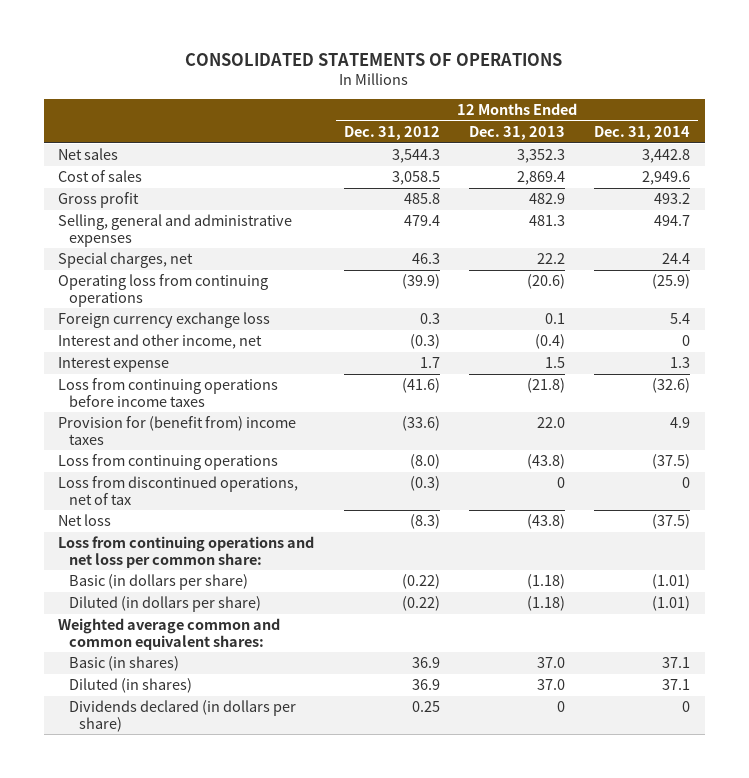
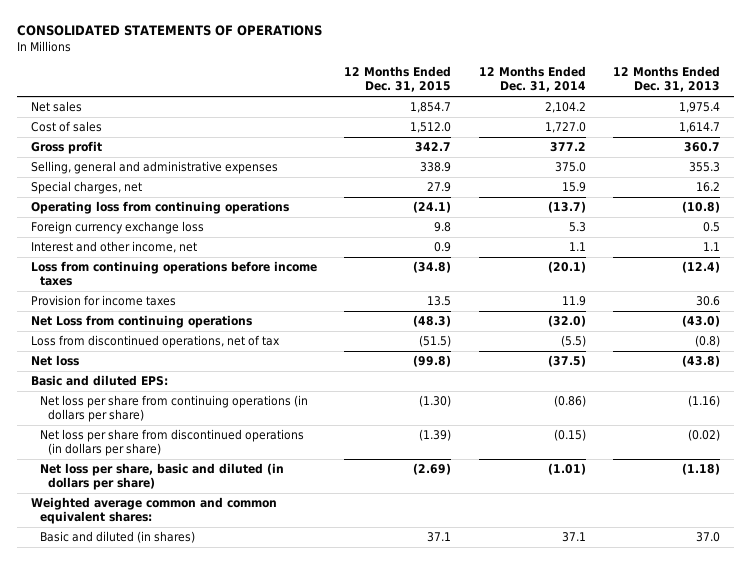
- | 12 Months Ended Dec. 31, 2012 | 12 Months Ended Dec. 31, 2013 | 12 Months Ended Dec. 31, 2014
+ | 12 Months Ended Dec. 31, 2015 | 12 Months Ended Dec. 31, 2014 | 12 Months Ended Dec. 31, 2013
- Net sales | 3,544.3 | 3,352.3 | 3,442.8
- Cost of sales | 3,058.5 | 2,869.4 | 2,949.6
- Gross profit | 485.8 | 482.9 | 493.2
- Selling, general and administrative expenses | 479.4 | 481.3 | 494.7
- Special charges, net | 46.3 | 22.2 | 24.4
- Operating loss from continuing operations | (39.9) | (20.6) | (25.9)
- Foreign currency exchange loss | 0.3 | 0.1 | 5.4
- Interest and other income, net | (0.3) | (0.4) | 0
- Interest expense | 1.7 | 1.5 | 1.3
- Loss from continuing operations before income taxes | (41.6) | (21.8) | (32.6)
- Provision for (benefit from) income taxes | (33.6) | 22.0 | 4.9
- Loss from continuing operations | (8.0) | (43.8) | (37.5)
- Loss from discontinued operations, net of tax | (0.3) | 0 | 0
+ Net sales | 1,854.7 | 2,104.2 | 1,975.4
+ Cost of sales | 1,512.0 | 1,727.0 | 1,614.7
+ Gross profit | 342.7 | 377.2 | 360.7
+ Selling, general and administrative expenses | 338.9 | 375.0 | 355.3
+ Special charges, net | 27.9 | 15.9 | 16.2
+ Operating loss from continuing operations | (24.1) | (13.7) | (10.8)
+ Foreign currency exchange loss | 9.8 | 5.3 | 0.5
+ Interest and other income, net | 0.9 | 1.1 | 1.1
+ Loss from continuing operations before income taxes | (34.8) | (20.1) | (12.4)
+ Provision for income taxes | 13.5 | 11.9 | 30.6
+ Net Loss from continuing operations | (48.3) | (32.0) | (43.0)
+ Loss from discontinued operations, net of tax | (51.5) | (5.5) | (0.8)
- Loss from continuing operations and net loss per common share:
- Basic (in dollars per share) | (0.22) | (1.18) | (1.01)
- Diluted (in dollars per share) | (0.22) | (1.18) | (1.01)
+ Basic and diluted EPS:
+ Net loss per share from continuing operations (in dollars per share) | (1.30) | (0.86) | (1.16)
+ Net loss per share from discontinued operations (in dollars per share) | (1.39) | (0.15) | (0.02)
+ Net loss per share, basic and diluted (in dollars per share) | (2.69) | (1.01) | (1.18)
- Basic (in shares) | 36.9 | 37.0 | 37.1
- Diluted (in shares) | 36.9 | 37.0 | 37.1
- Dividends declared (in dollars per share) | 0.25 | 0 | 0
+ Basic and diluted (in shares) | 37.1 | 37.1 | 37.0

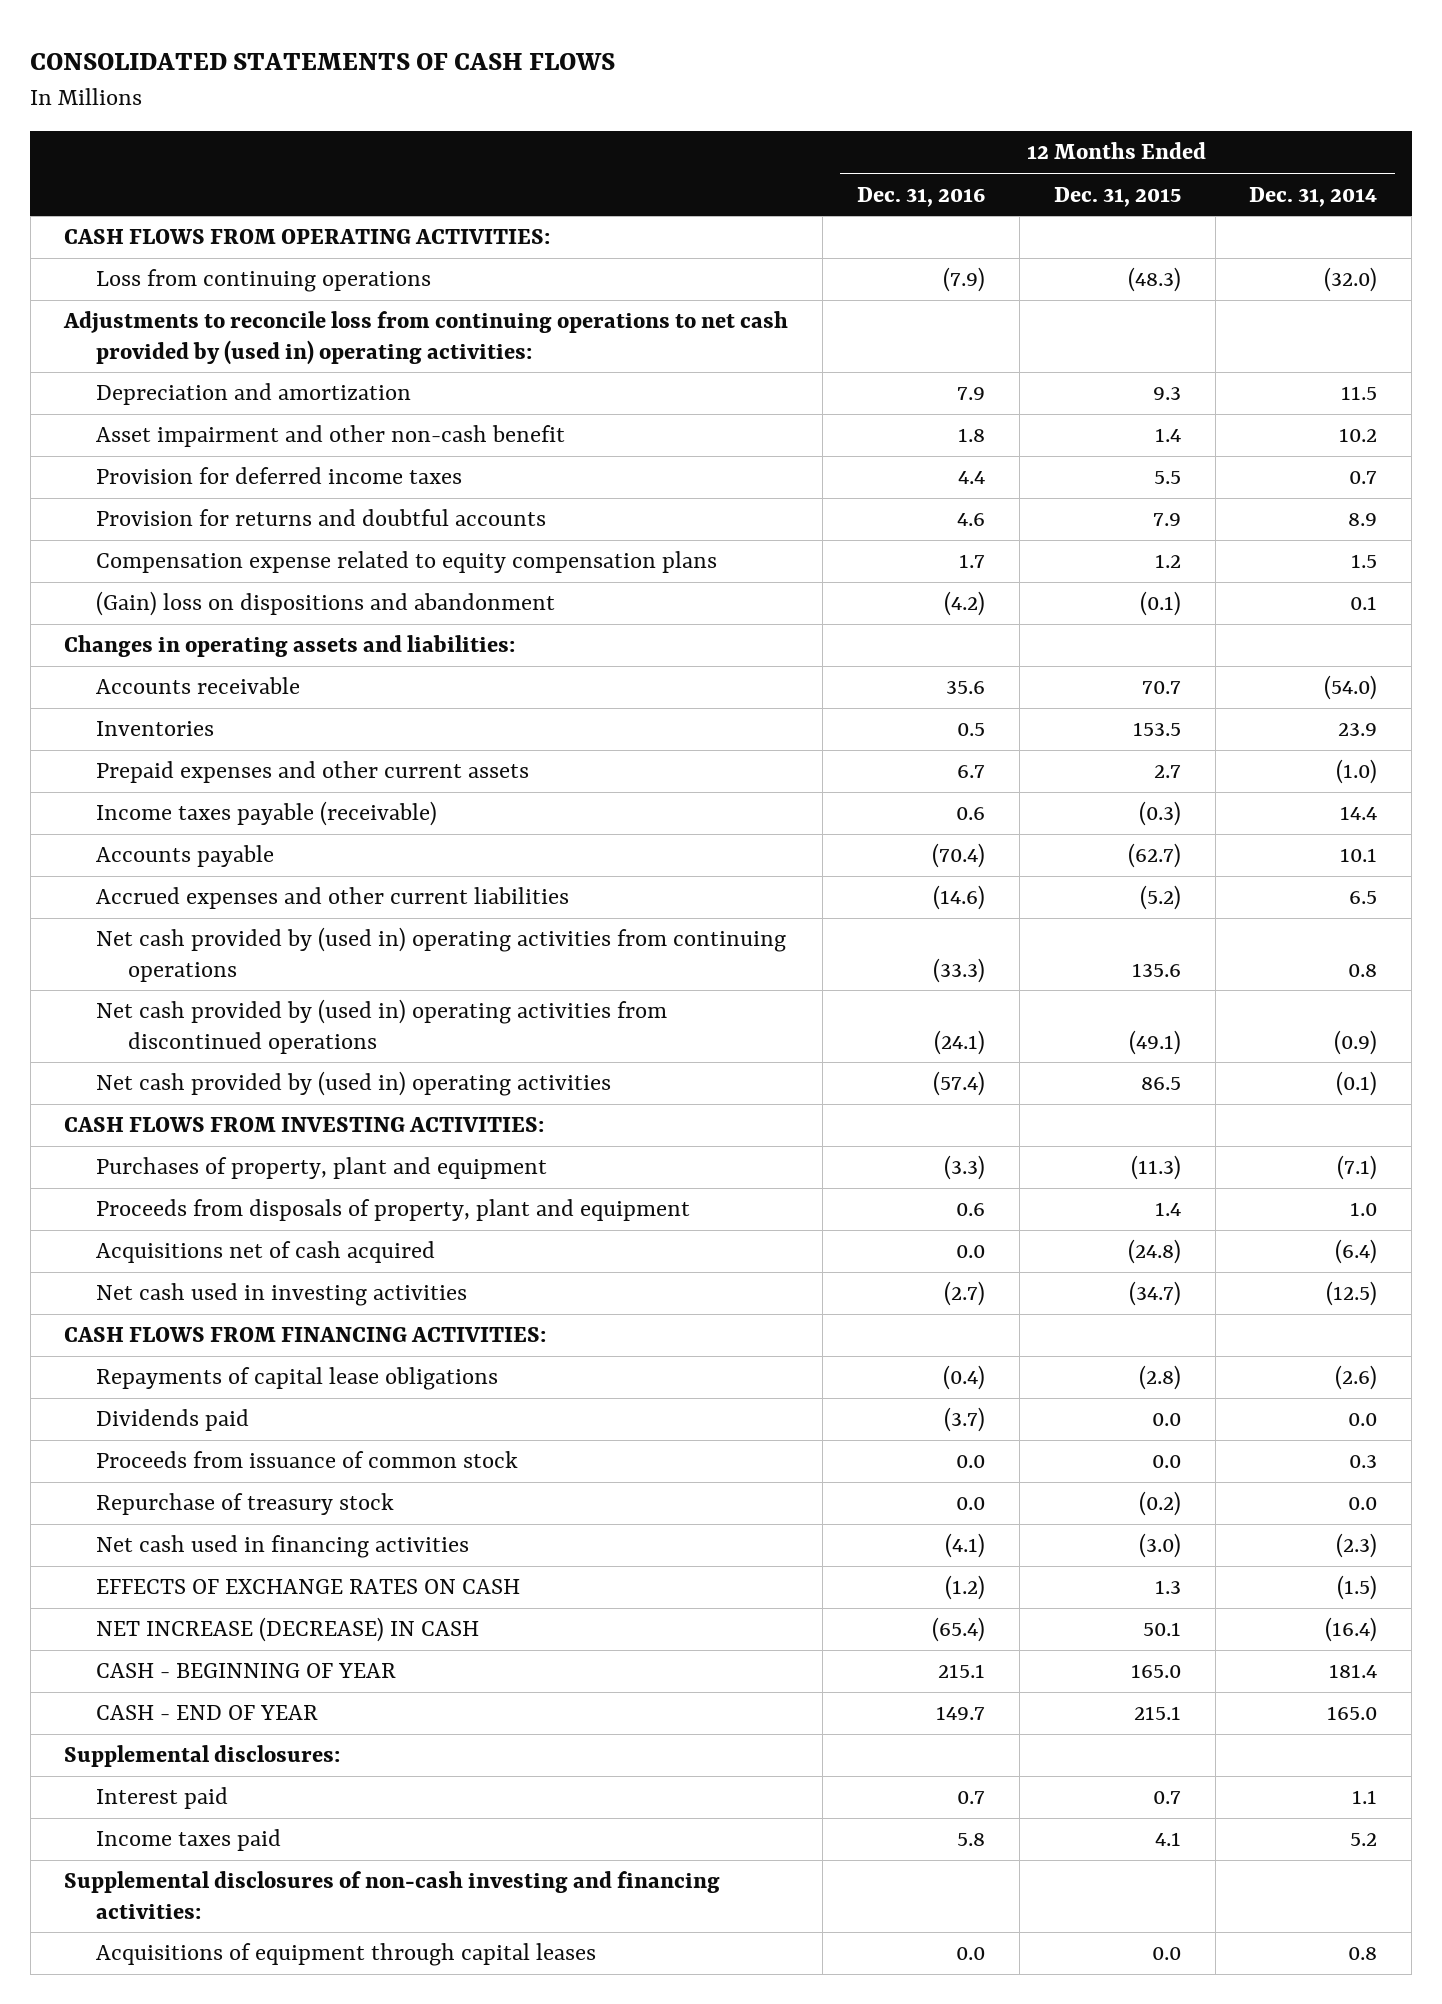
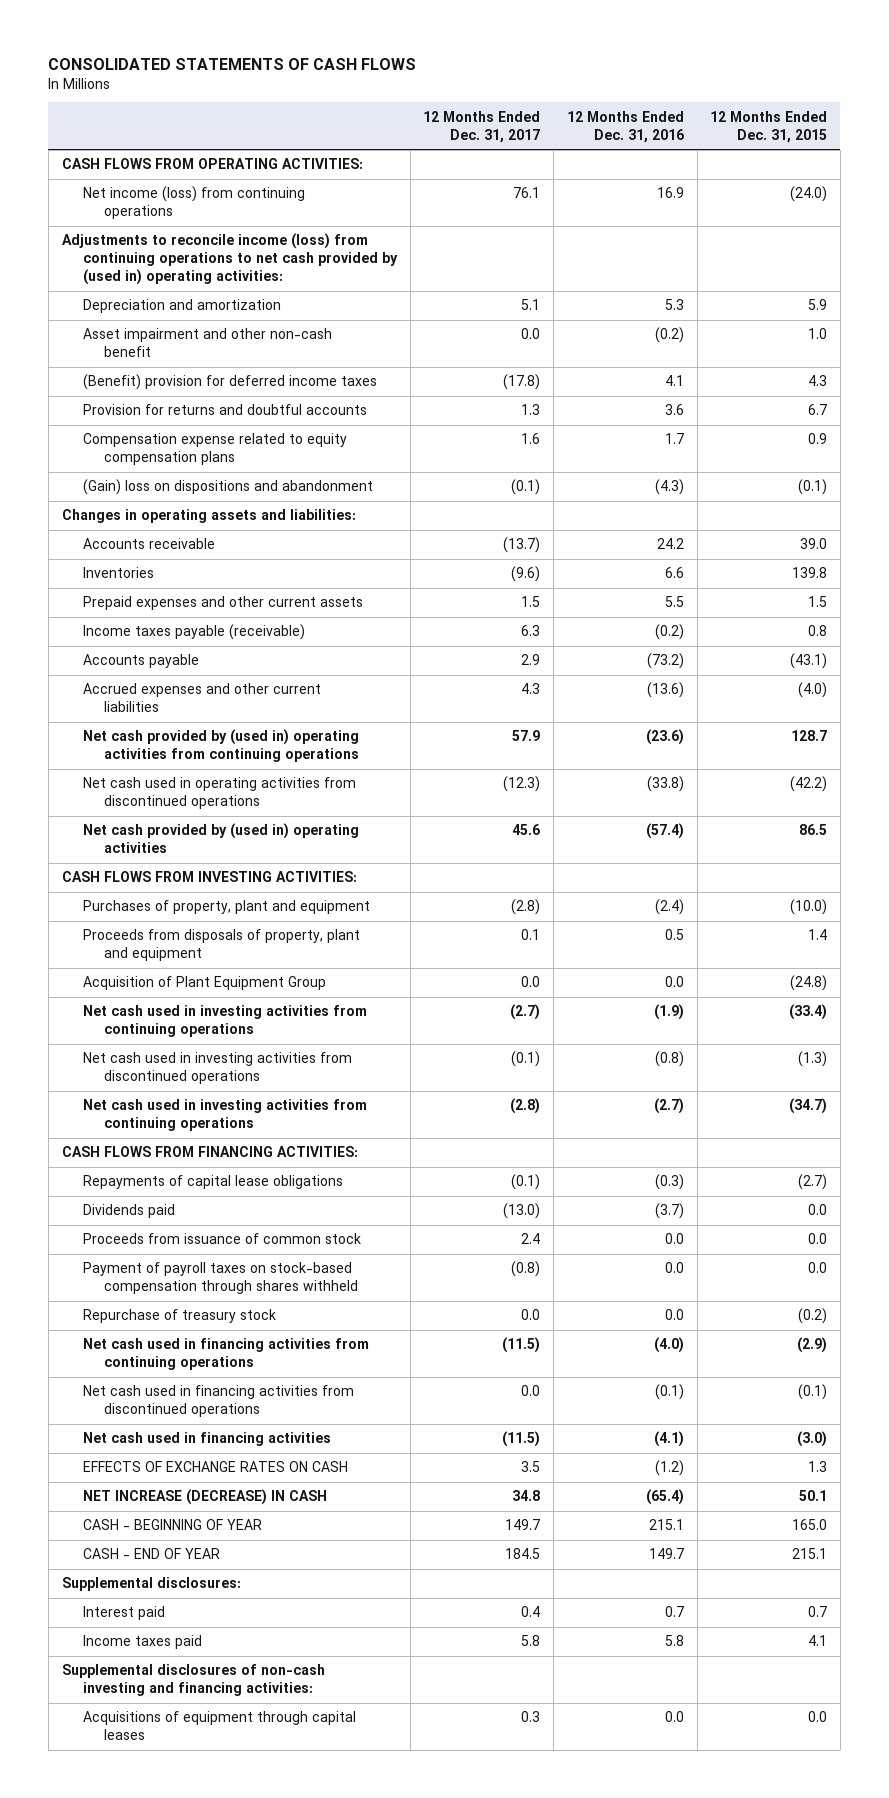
- | 12 Months Ended Dec. 31, 2016 | 12 Months Ended Dec. 31, 2015 | 12 Months Ended Dec. 31, 2014
+ | 12 Months Ended Dec. 31, 2017 | 12 Months Ended Dec. 31, 2016 | 12 Months Ended Dec. 31, 2015
- Loss from continuing operations | (7.9) | (48.3) | (32.0)
- Adjustments to reconcile loss from continuing operations to net cash provided by (used in) operating activities:
- Depreciation and amortization | 7.9 | 9.3 | 11.5
- Asset impairment and other non-cash benefit | 1.8 | 1.4 | 10.2
- Provision for deferred income taxes | 4.4 | 5.5 | 0.7
- Provision for returns and doubtful accounts | 4.6 | 7.9 | 8.9
- Compensation expense related to equity compensation plans | 1.7 | 1.2 | 1.5
- (Gain) loss on dispositions and abandonment | (4.2) | (0.1) | 0.1
+ Net income (loss) from continuing operations | 76.1 | 16.9 | (24.0)
+ Adjustments to reconcile income (loss) from continuing operations to net cash provided by (used in) operating activities:
+ Depreciation and amortization | 5.1 | 5.3 | 5.9
+ Asset impairment and other non-cash benefit | 0.0 | (0.2) | 1.0
+ (Benefit) provision for deferred income taxes | (17.8) | 4.1 | 4.3
+ Provision for returns and doubtful accounts | 1.3 | 3.6 | 6.7
+ Compensation expense related to equity compensation plans | 1.6 | 1.7 | 0.9
+ (Gain) loss on dispositions and abandonment | (0.1) | (4.3) | (0.1)
- Accounts receivable | 35.6 | 70.7 | (54.0)
- Inventories | 0.5 | 153.5 | 23.9
- Prepaid expenses and other current assets | 6.7 | 2.7 | (1.0)
- Income taxes payable (receivable) | 0.6 | (0.3) | 14.4
- Accounts payable | (70.4) | (62.7) | 10.1
- Accrued expenses and other current liabilities | (14.6) | (5.2) | 6.5
- Net cash provided by (used in) operating activities from continuing operations | (33.3) | 135.6 | 0.8
- Net cash provided by (used in) operating activities from discontinued operations | (24.1) | (49.1) | (0.9)
+ Accounts receivable | (13.7) | 24.2 | 39.0
+ Inventories | (9.6) | 6.6 | 139.8
+ Prepaid expenses and other current assets | 1.5 | 5.5 | 1.5
+ Income taxes payable (receivable) | 6.3 | (0.2) | 0.8
+ Accounts payable | 2.9 | (73.2) | (43.1)
+ Accrued expenses and other current liabilities | 4.3 | (13.6) | (4.0)
+ Net cash provided by (used in) operating activities from continuing operations | 57.9 | (23.6) | 128.7
+ Net cash used in operating activities from discontinued operations | (12.3) | (33.8) | (42.2)
- Purchases of property, plant and equipment | (3.3) | (11.3) | (7.1)
- Proceeds from disposals of property, plant and equipment | 0.6 | 1.4 | 1.0
- Acquisitions net of cash acquired | 0.0 | (24.8) | (6.4)
- Net cash used in investing activities | (2.7) | (34.7) | (12.5)
+ Purchases of property, plant and equipment | (2.8) | (2.4) | (10.0)
+ Proceeds from disposals of property, plant and equipment | 0.1 | 0.5 | 1.4
+ Acquisition of Plant Equipment Group | 0.0 | 0.0 | (24.8)
+ Net cash used in investing activities from continuing operations | (2.7) | (1.9) | (33.4)
+ Net cash used in investing activities from discontinued operations | (0.1) | (0.8) | (1.3)
+ Net cash used in investing activities from continuing operations | (2.8) | (2.7) | (34.7)
- Repayments of capital lease obligations | (0.4) | (2.8) | (2.6)
+ Repayments of capital lease obligations | (0.1) | (0.3) | (2.7)
+ Payment of payroll taxes on stock-based compensation through shares withheld | (0.8) | 0.0 | 0.0
+ Net cash used in financing activities from continuing operations | (11.5) | (4.0) | (2.9)
+ Net cash used in financing activities from discontinued operations | 0.0 | (0.1) | (0.1)

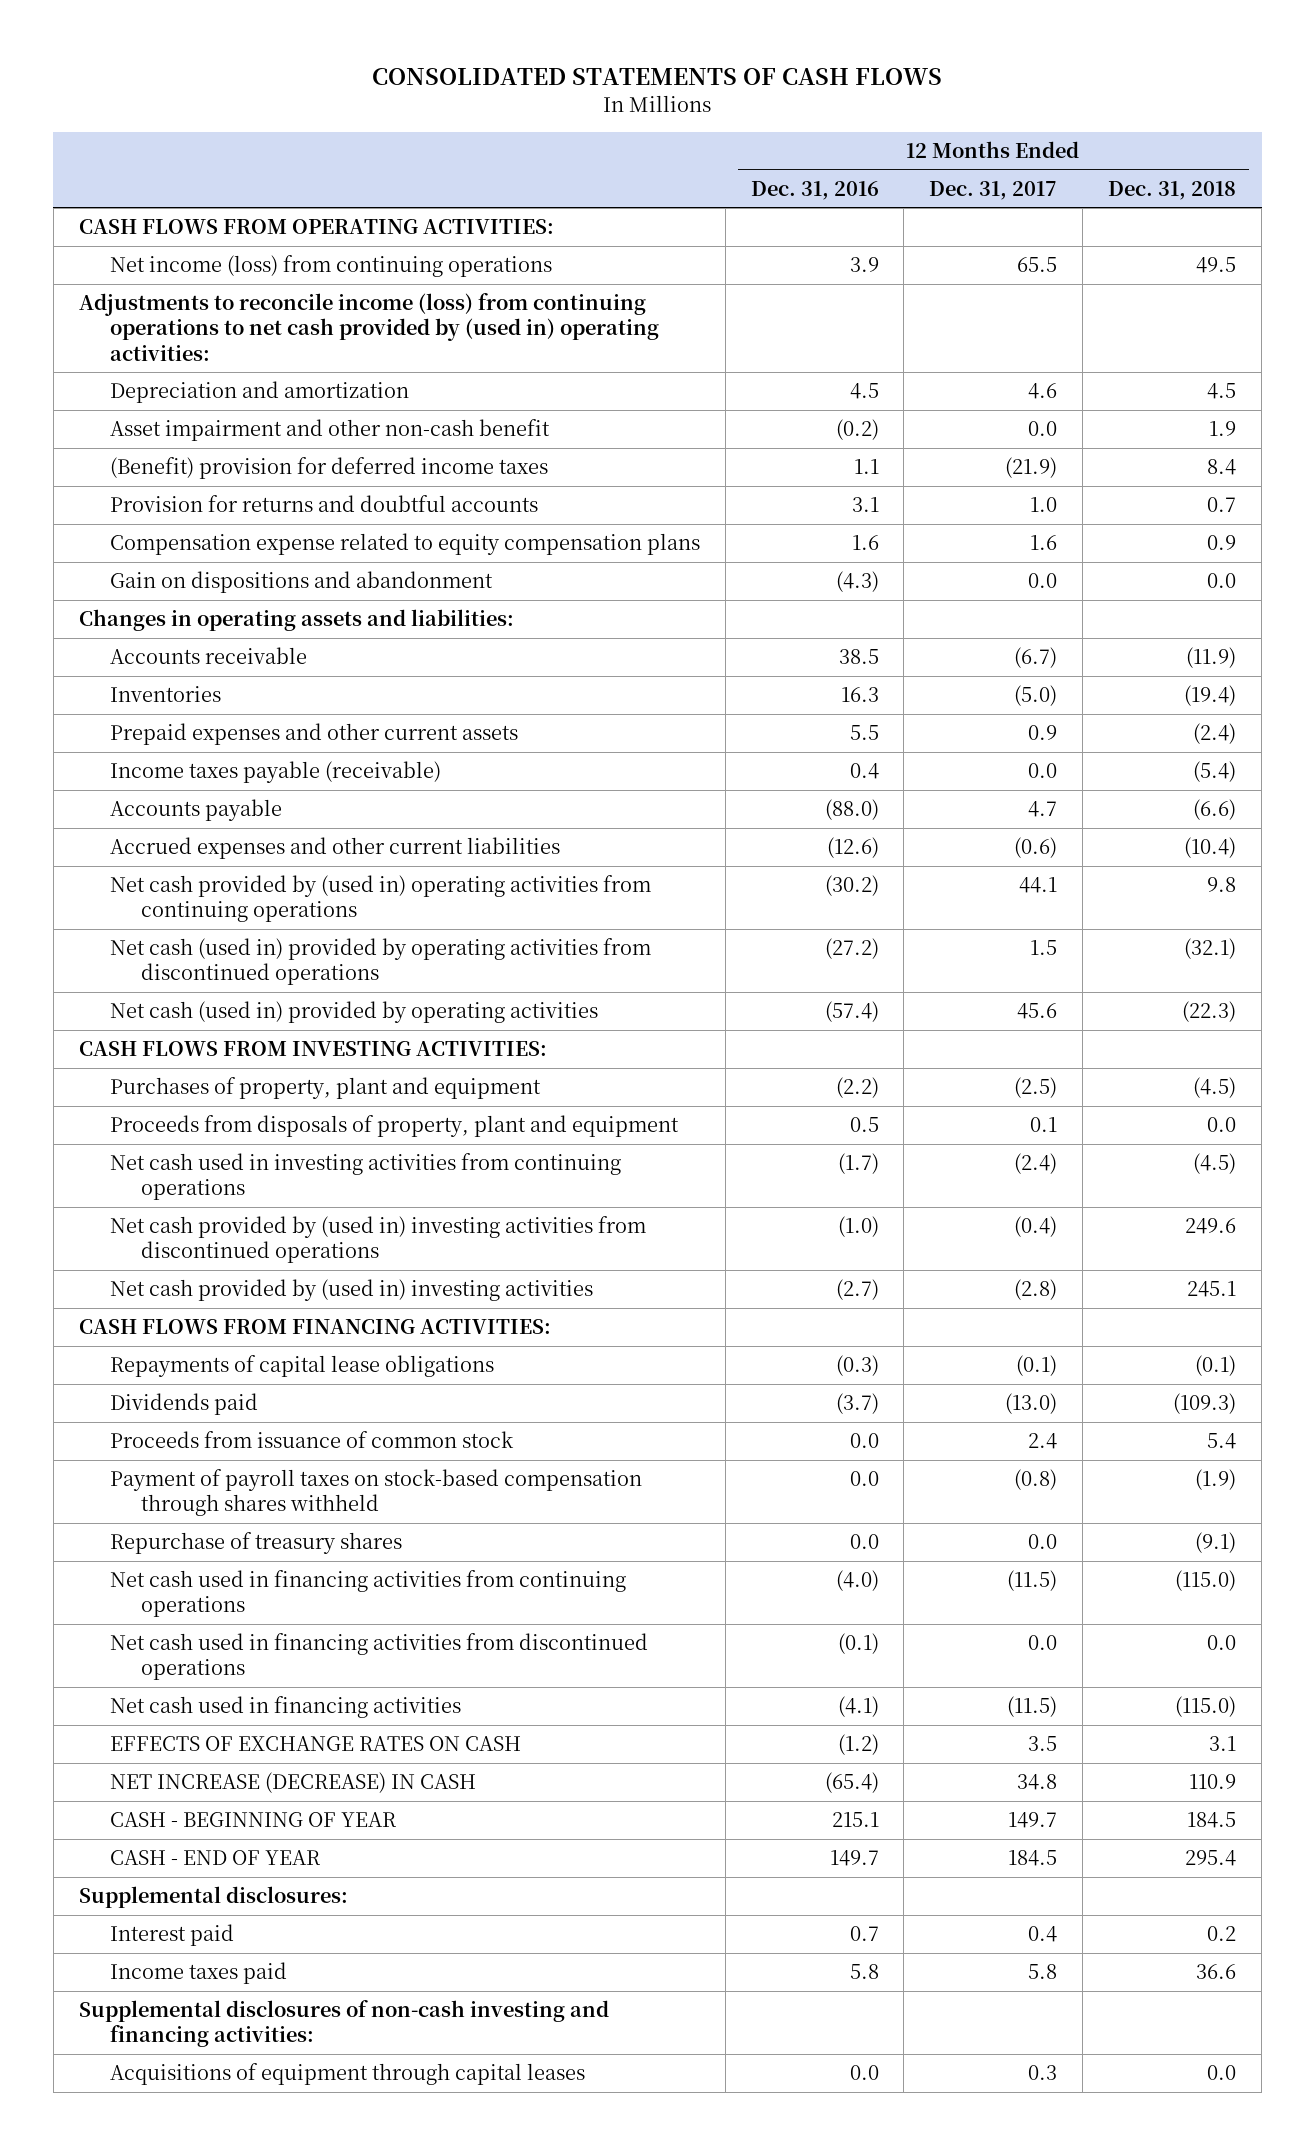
- | 12 Months Ended Dec. 31, 2017 | 12 Months Ended Dec. 31, 2016 | 12 Months Ended Dec. 31, 2015
+ | 12 Months Ended Dec. 31, 2016 | 12 Months Ended Dec. 31, 2017 | 12 Months Ended Dec. 31, 2018
- Net income (loss) from continuing operations | 76.1 | 16.9 | (24.0)
+ Net income (loss) from continuing operations | 3.9 | 65.5 | 49.5
- Depreciation and amortization | 5.1 | 5.3 | 5.9
+ Depreciation and amortization | 4.5 | 4.6 | 4.5
- (Benefit) provision for deferred income taxes | (17.8) | 4.1 | 4.3
- Provision for returns and doubtful accounts | 1.3 | 3.6 | 6.7
- Compensation expense related to equity compensation plans | 1.6 | 1.7 | 0.9
- (Gain) loss on dispositions and abandonment | (0.1) | (4.3) | (0.1)
+ (Benefit) provision for deferred income taxes | 1.1 | (21.9) | 8.4
+ Provision for returns and doubtful accounts | 3.1 | 1.0 | 0.7
+ Compensation expense related to equity compensation plans | 1.6 | 1.6 | 0.9
+ Gain on dispositions and abandonment | (4.3) | 0.0 | 0.0
- Accounts receivable | (13.7) | 24.2 | 39.0
- Inventories | (9.6) | 6.6 | 139.8
- Prepaid expenses and other current assets | 1.5 | 5.5 | 1.5
- Income taxes payable (receivable) | 6.3 | (0.2) | 0.8
- Accounts payable | 2.9 | (73.2) | (43.1)
- Accrued expenses and other current liabilities | 4.3 | (13.6) | (4.0)
- Net cash provided by (used in) operating activities from continuing operations | 57.9 | (23.6) | 128.7
- Net cash used in operating activities from discontinued operations | (12.3) | (33.8) | (42.2)
- Net cash provided by (used in) operating activities | 45.6 | (57.4) | 86.5
+ Accounts receivable | 38.5 | (6.7) | (11.9)
+ Inventories | 16.3 | (5.0) | (19.4)
+ Prepaid expenses and other current assets | 5.5 | 0.9 | (2.4)
+ Income taxes payable (receivable) | 0.4 | 0.0 | (5.4)
+ Accounts payable | (88.0) | 4.7 | (6.6)
+ Accrued expenses and other current liabilities | (12.6) | (0.6) | (10.4)
+ Net cash provided by (used in) operating activities from continuing operations | (30.2) | 44.1 | 9.8
+ Net cash (used in) provided by operating activities from discontinued operations | (27.2) | 1.5 | (32.1)
+ Net cash (used in) provided by operating activities | (57.4) | 45.6 | (22.3)
- Purchases of property, plant and equipment | (2.8) | (2.4) | (10.0)
+ Purchases of property, plant and equipment | (2.2) | (2.5) | (4.5)
- Acquisition of Plant Equipment Group | 0.0 | 0.0 | (24.8)
- Net cash used in investing activities from continuing operations | (2.7) | (1.9) | (33.4)
- Net cash used in investing activities from discontinued operations | (0.1) | (0.8) | (1.3)
- Net cash used in investing activities from continuing operations | (2.8) | (2.7) | (34.7)
+ Net cash used in investing activities from continuing operations | (1.7) | (2.4) | (4.5)
+ Net cash provided by (used in) investing activities from discontinued operations | (1.0) | (0.4) | 249.6
+ Net cash provided by (used in) investing activities | (2.7) | (2.8) | 245.1
- Repurchase of treasury stock | 0.0 | 0.0 | (0.2)
+ Repurchase of treasury shares | 0.0 | 0.0 | (9.1)

